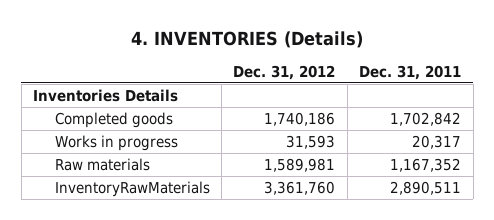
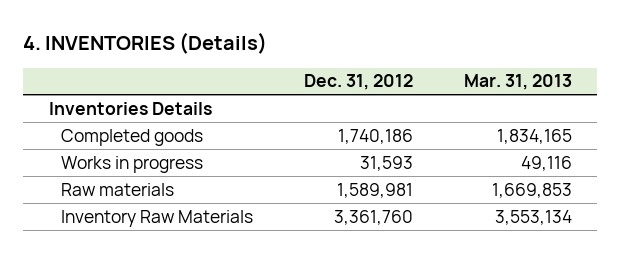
- | Dec. 31, 2012 | Dec. 31, 2011
+ | Dec. 31, 2012 | Mar. 31, 2013
- InventoryRawMaterials | 3,361,760 | 2,890,511
+ Inventory Raw Materials | 3,361,760 | 3,553,134

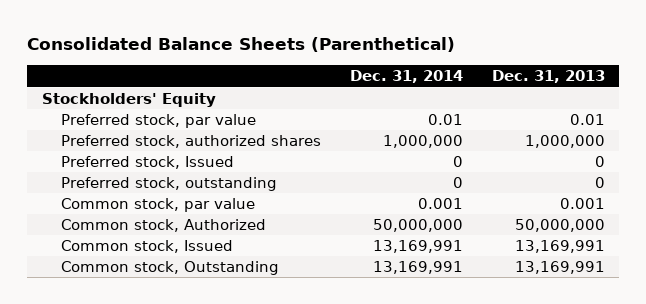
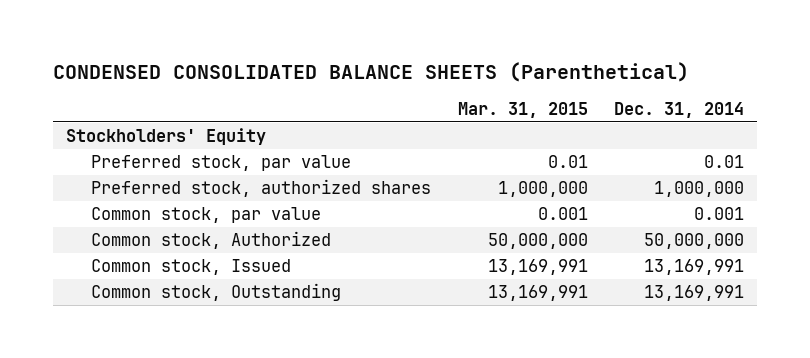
- Consolidated Balance Sheets (Parenthetical)
+ CONDENSED CONSOLIDATED BALANCE SHEETS (Parenthetical)
- | Dec. 31, 2014 | Dec. 31, 2013
+ | Mar. 31, 2015 | Dec. 31, 2014
- Preferred stock, Issued | 0 | 0
- Preferred stock, outstanding | 0 | 0

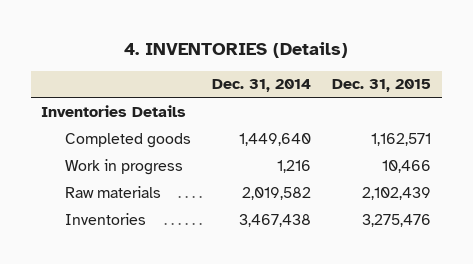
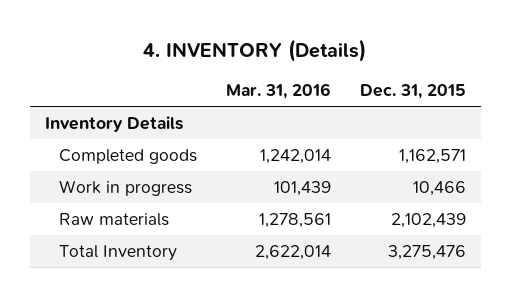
- 4. INVENTORIES (Details)
+ 4. INVENTORY (Details)
- | Dec. 31, 2014 | Dec. 31, 2015
+ | Mar. 31, 2016 | Dec. 31, 2015
- Inventories Details
+ Inventory Details
- Inventories | 3,467,438 | 3,275,476
+ Total Inventory | 2,622,014 | 3,275,476

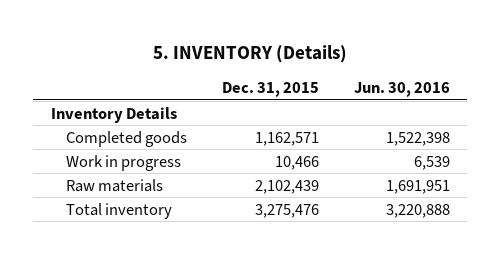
- 4. INVENTORY (Details)
+ 5. INVENTORY (Details)
- | Mar. 31, 2016 | Dec. 31, 2015
+ | Dec. 31, 2015 | Jun. 30, 2016
- Total Inventory | 2,622,014 | 3,275,476
+ Total inventory | 3,275,476 | 3,220,888

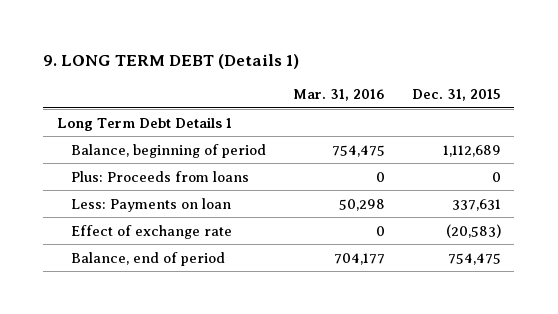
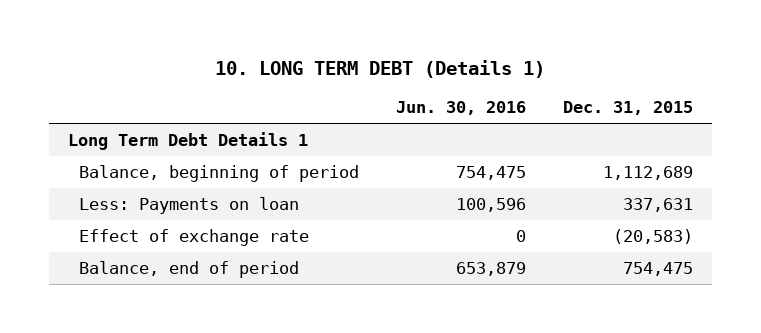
- 9. LONG TERM DEBT (Details 1)
+ 10. LONG TERM DEBT (Details 1)
- | Mar. 31, 2016 | Dec. 31, 2015
+ | Jun. 30, 2016 | Dec. 31, 2015
- Plus: Proceeds from loans | 0 | 0

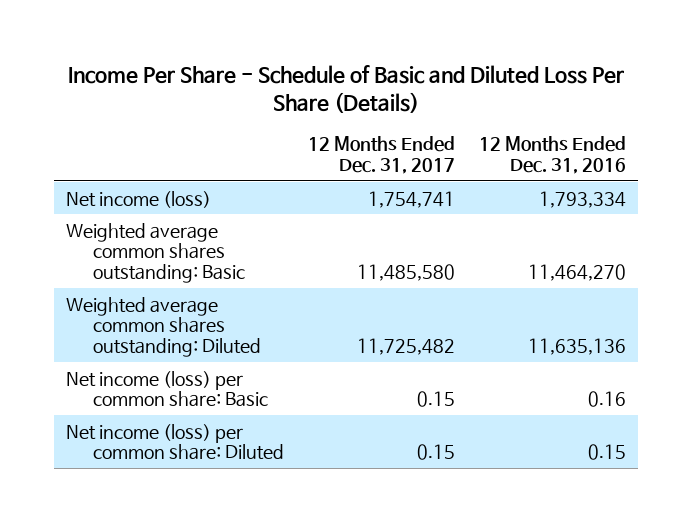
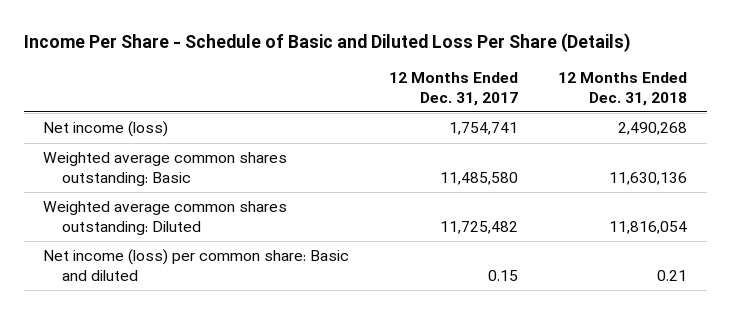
- | 12 Months Ended Dec. 31, 2017 | 12 Months Ended Dec. 31, 2016
+ | 12 Months Ended Dec. 31, 2017 | 12 Months Ended Dec. 31, 2018
- Net income (loss) per common share: Basic | 0.15 | 0.16
- Net income (loss) per common share: Diluted | 0.15 | 0.15
+ Net income (loss) per common share: Basic and diluted | 0.15 | 0.21

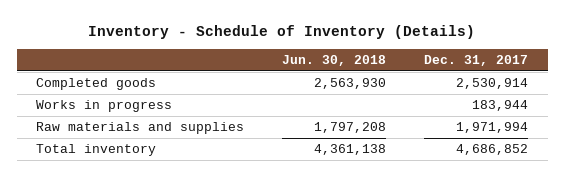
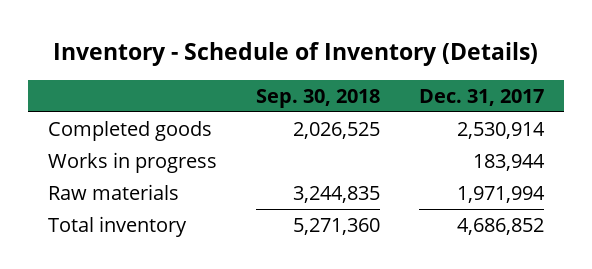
- | Jun. 30, 2018 | Dec. 31, 2017
+ | Sep. 30, 2018 | Dec. 31, 2017
- Raw materials and supplies | 1,797,208 | 1,971,994
+ Raw materials | 3,244,835 | 1,971,994

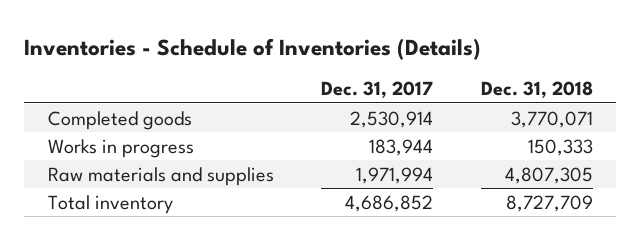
- Inventory - Schedule of Inventory (Details)
+ Inventories - Schedule of Inventories (Details)
- | Sep. 30, 2018 | Dec. 31, 2017
+ | Dec. 31, 2017 | Dec. 31, 2018
- Raw materials | 3,244,835 | 1,971,994
+ Raw materials and supplies | 1,971,994 | 4,807,305

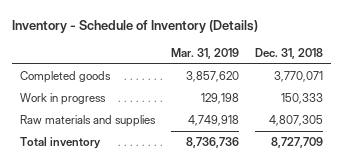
- Inventories - Schedule of Inventories (Details)
+ Inventory - Schedule of Inventory (Details)
- | Dec. 31, 2017 | Dec. 31, 2018
+ | Mar. 31, 2019 | Dec. 31, 2018
- Works in progress | 183,944 | 150,333
+ Work in progress | 129,198 | 150,333

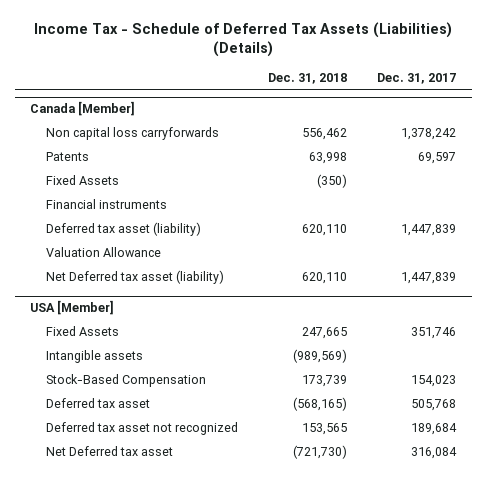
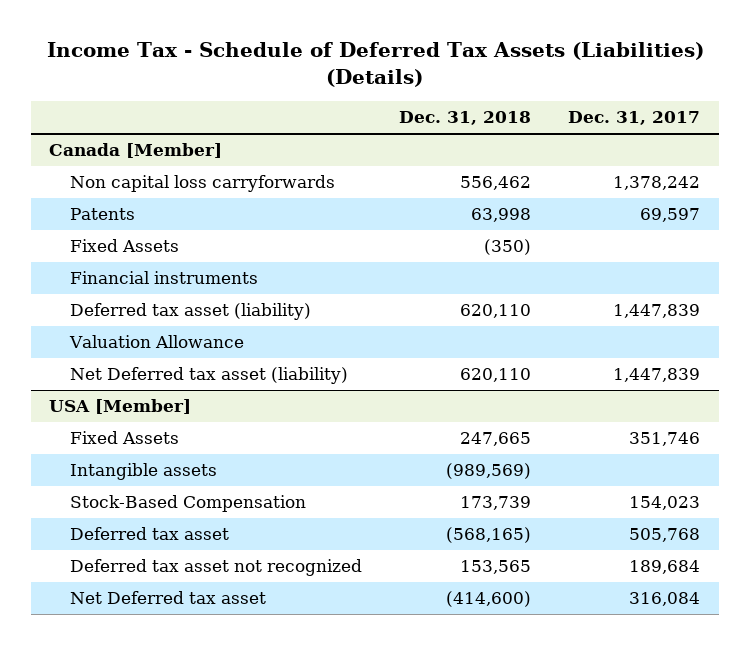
@ USA [Member]
- Net Deferred tax asset | (721,730) | 316,084
+ Net Deferred tax asset | (414,600) | 316,084

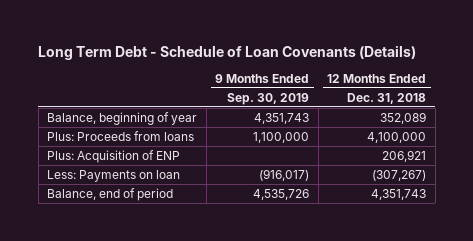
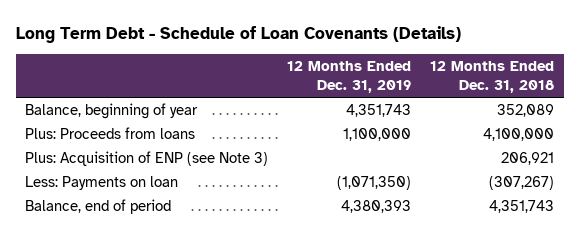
- | 9 Months Ended Sep. 30, 2019 | 12 Months Ended Dec. 31, 2018
+ | 12 Months Ended Dec. 31, 2019 | 12 Months Ended Dec. 31, 2018
- Plus: Acquisition of ENP | | 206,921
+ Plus: Acquisition of ENP (see Note 3) | | 206,921

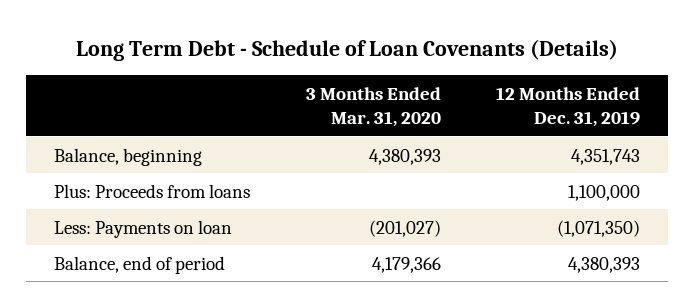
- | 12 Months Ended Dec. 31, 2019 | 12 Months Ended Dec. 31, 2018
+ | 3 Months Ended Mar. 31, 2020 | 12 Months Ended Dec. 31, 2019
- Balance, beginning of year | 4,351,743 | 352,089
+ Balance, beginning | 4,380,393 | 4,351,743
- Plus: Acquisition of ENP (see Note 3) | | 206,921

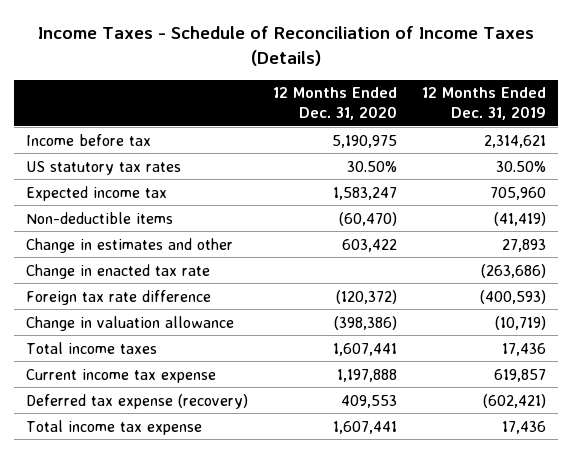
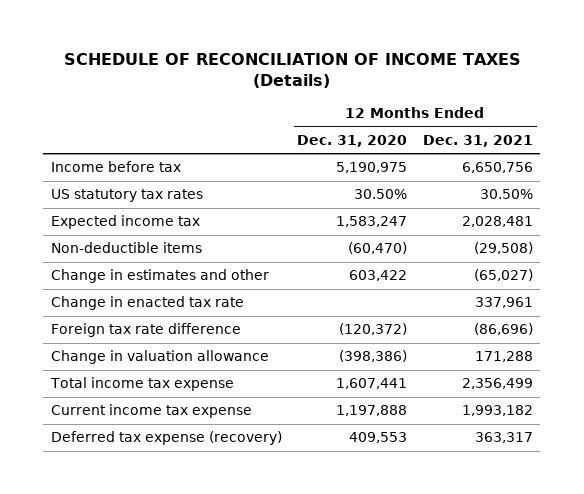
- Income Taxes - Schedule of Reconciliation of Income Taxes (Details)
+ SCHEDULE OF RECONCILIATION OF INCOME TAXES (Details)
- | 12 Months Ended Dec. 31, 2020 | 12 Months Ended Dec. 31, 2019
+ | 12 Months Ended Dec. 31, 2020 | 12 Months Ended Dec. 31, 2021
- Total income taxes | 1,607,441 | 17,436
moved up: Total income tax expense | 1,607,441 | 2,356,499

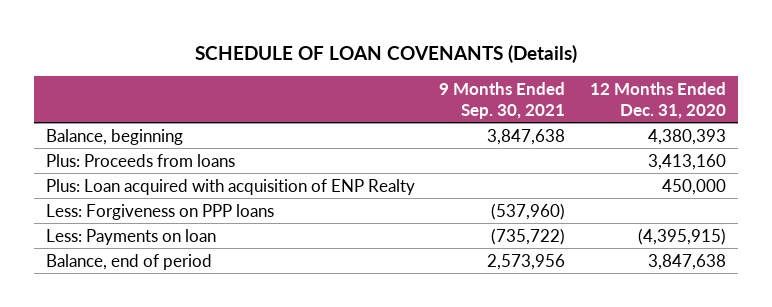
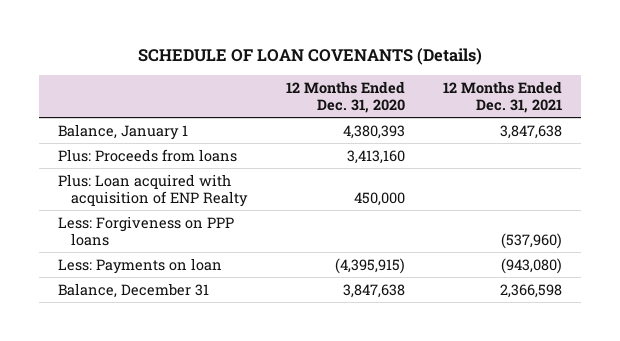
- | 9 Months Ended Sep. 30, 2021 | 12 Months Ended Dec. 31, 2020
+ | 12 Months Ended Dec. 31, 2020 | 12 Months Ended Dec. 31, 2021
- Balance, beginning | 3,847,638 | 4,380,393
+ Balance, January 1 | 4,380,393 | 3,847,638
- Balance, end of period | 2,573,956 | 3,847,638
+ Balance, December 31 | 3,847,638 | 2,366,598

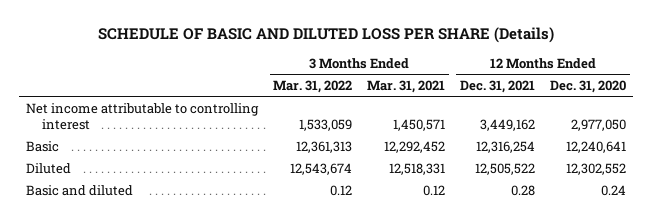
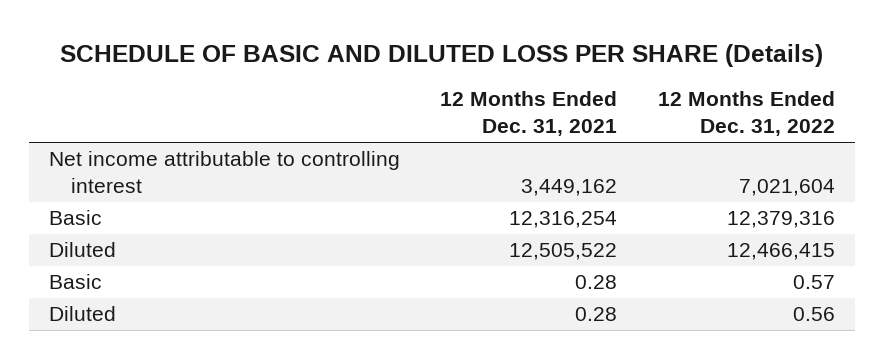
- | 3 Months Ended Mar. 31, 2022 | 3 Months Ended Mar. 31, 2021 | 12 Months Ended Dec. 31, 2021 | 12 Months Ended Dec. 31, 2020
+ | 12 Months Ended Dec. 31, 2021 | 12 Months Ended Dec. 31, 2022
- Basic and diluted | 0.12 | 0.12 | 0.28 | 0.24
+ Basic | 0.28 | 0.57
+ Diluted | 0.28 | 0.56

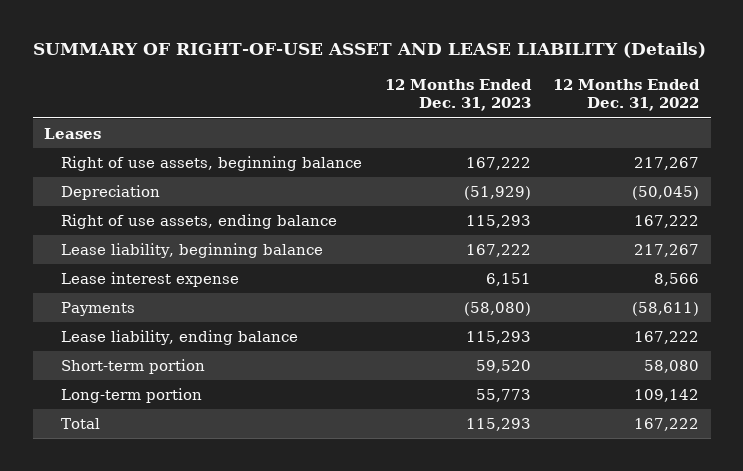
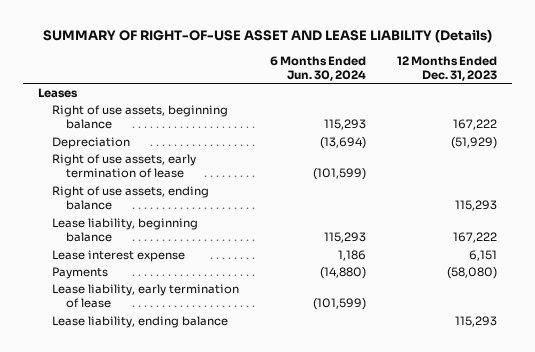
- | 12 Months Ended Dec. 31, 2023 | 12 Months Ended Dec. 31, 2022
+ | 6 Months Ended Jun. 30, 2024 | 12 Months Ended Dec. 31, 2023
+ Right of use assets, early termination of lease | (101,599) |
+ Lease liability, early termination of lease | (101,599) |
- Short-term portion | 59,520 | 58,080
- Long-term portion | 55,773 | 109,142
- Total | 115,293 | 167,222

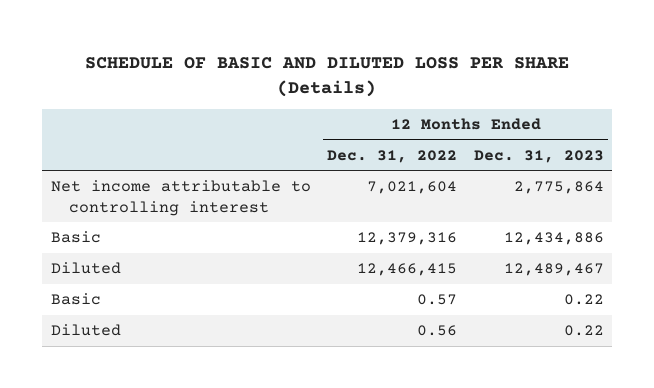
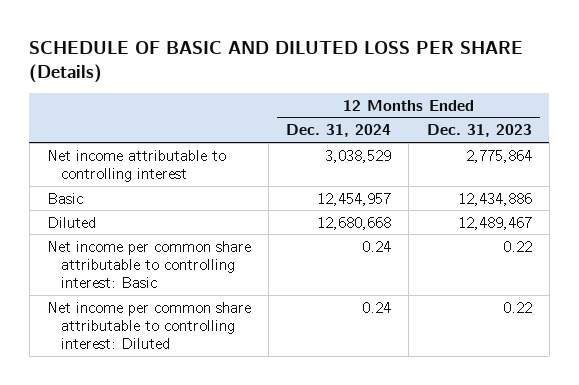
- | 12 Months Ended Dec. 31, 2022 | 12 Months Ended Dec. 31, 2023
+ | 12 Months Ended Dec. 31, 2024 | 12 Months Ended Dec. 31, 2023
- Basic | 0.57 | 0.22
- Diluted | 0.56 | 0.22
+ Net income per common share attributable to controlling interest: Basic | 0.24 | 0.22
+ Net income per common share attributable to controlling interest: Diluted | 0.24 | 0.22

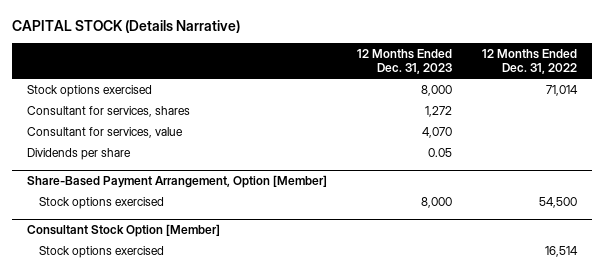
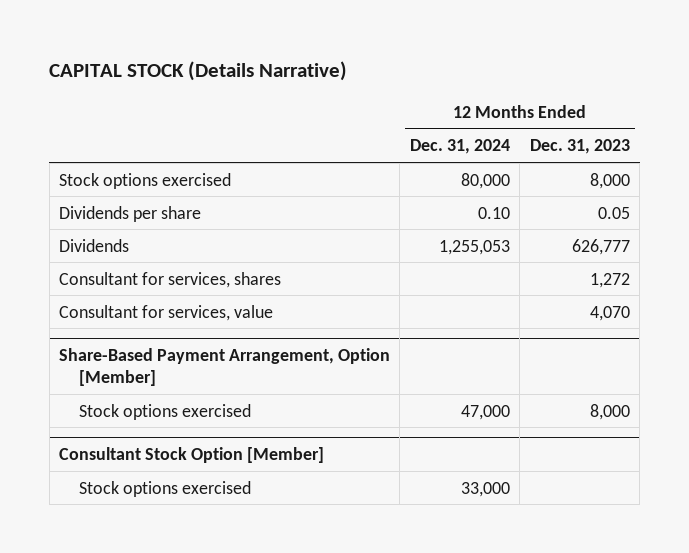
- | 12 Months Ended Dec. 31, 2023 | 12 Months Ended Dec. 31, 2022
+ | 12 Months Ended Dec. 31, 2024 | 12 Months Ended Dec. 31, 2023
moved up: Dividends per share | 0.10 | 0.05
+ Dividends | 1,255,053 | 626,777

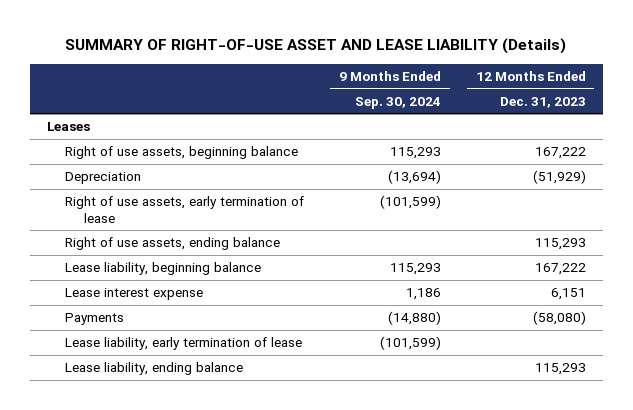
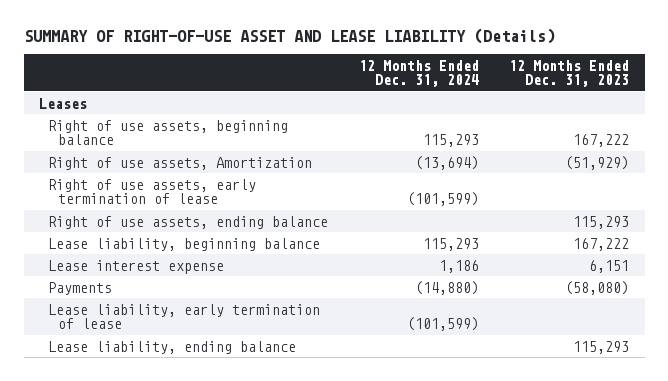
- | 9 Months Ended Sep. 30, 2024 | 12 Months Ended Dec. 31, 2023
+ | 12 Months Ended Dec. 31, 2024 | 12 Months Ended Dec. 31, 2023
- Depreciation | (13,694) | (51,929)
+ Right of use assets, Amortization | (13,694) | (51,929)

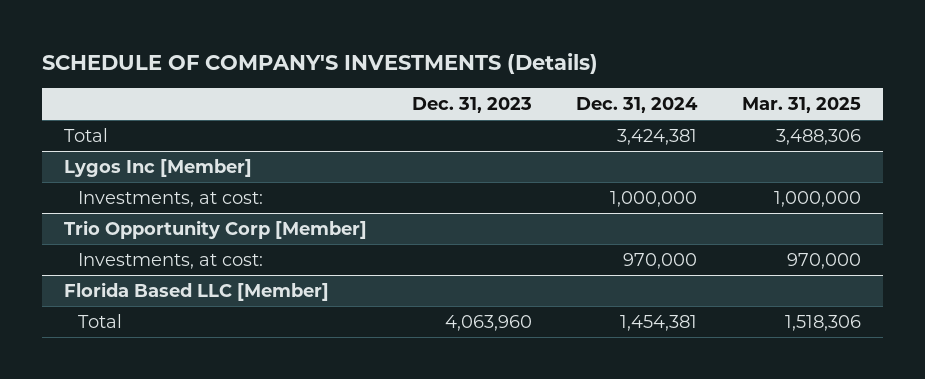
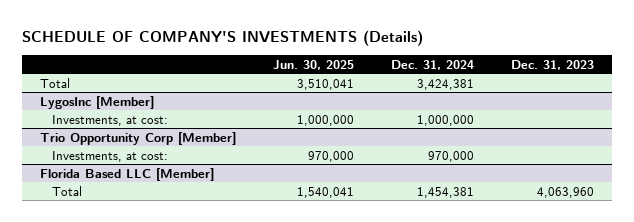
- | Dec. 31, 2023 | Dec. 31, 2024 | Mar. 31, 2025
+ | Jun. 30, 2025 | Dec. 31, 2024 | Dec. 31, 2023
- Lygos Inc [Member]
+ LygosInc [Member]

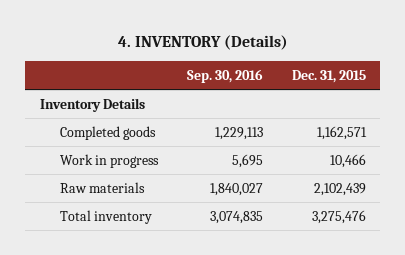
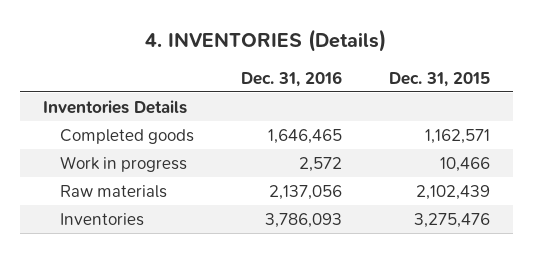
- 4. INVENTORY (Details)
+ 4. INVENTORIES (Details)
- | Sep. 30, 2016 | Dec. 31, 2015
+ | Dec. 31, 2016 | Dec. 31, 2015
- Inventory Details
+ Inventories Details
- Total inventory | 3,074,835 | 3,275,476
+ Inventories | 3,786,093 | 3,275,476

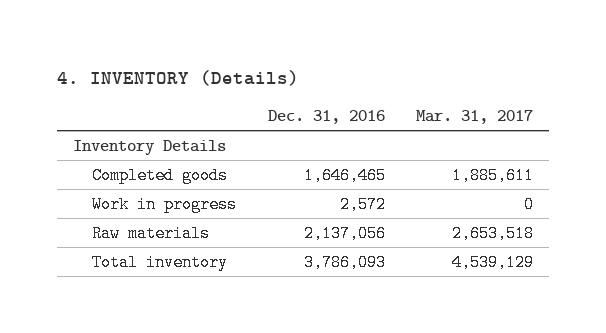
- 4. INVENTORIES (Details)
+ 4. INVENTORY (Details)
- | Dec. 31, 2016 | Dec. 31, 2015
+ | Dec. 31, 2016 | Mar. 31, 2017
- Inventories Details
+ Inventory Details
- Inventories | 3,786,093 | 3,275,476
+ Total inventory | 3,786,093 | 4,539,129

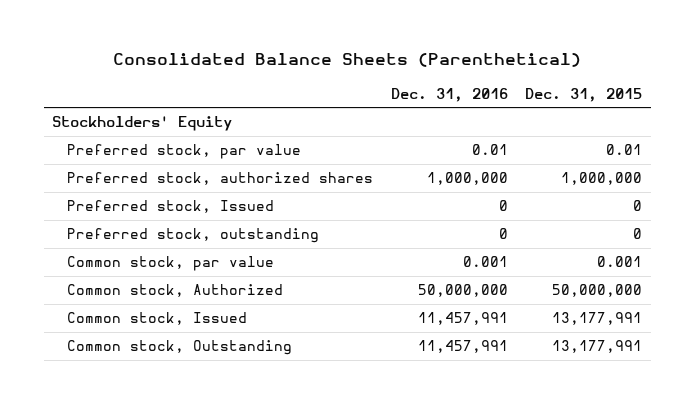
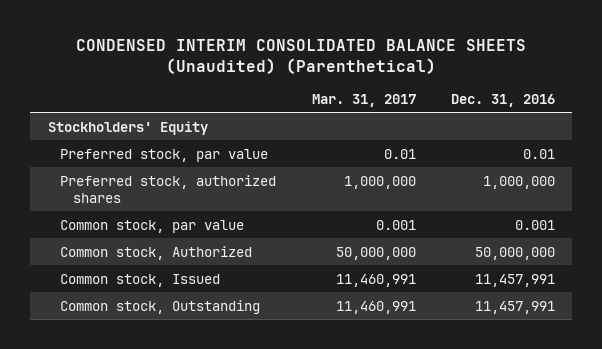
- Consolidated Balance Sheets (Parenthetical)
+ CONDENSED INTERIM CONSOLIDATED BALANCE SHEETS (Unaudited) (Parenthetical)
- | Dec. 31, 2016 | Dec. 31, 2015
+ | Mar. 31, 2017 | Dec. 31, 2016
- Preferred stock, Issued | 0 | 0
- Preferred stock, outstanding | 0 | 0

